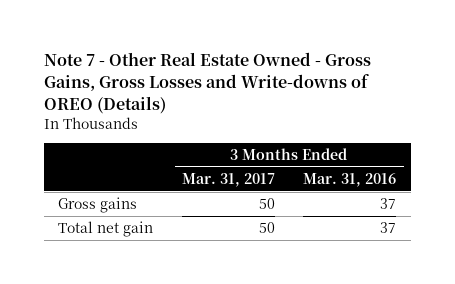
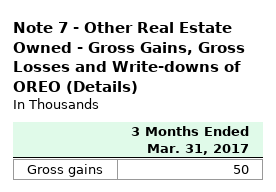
- | 3 Months Ended Mar. 31, 2017 | 3 Months Ended Mar. 31, 2016
+ | 3 Months Ended Mar. 31, 2017
- Total net gain | 50 | 37

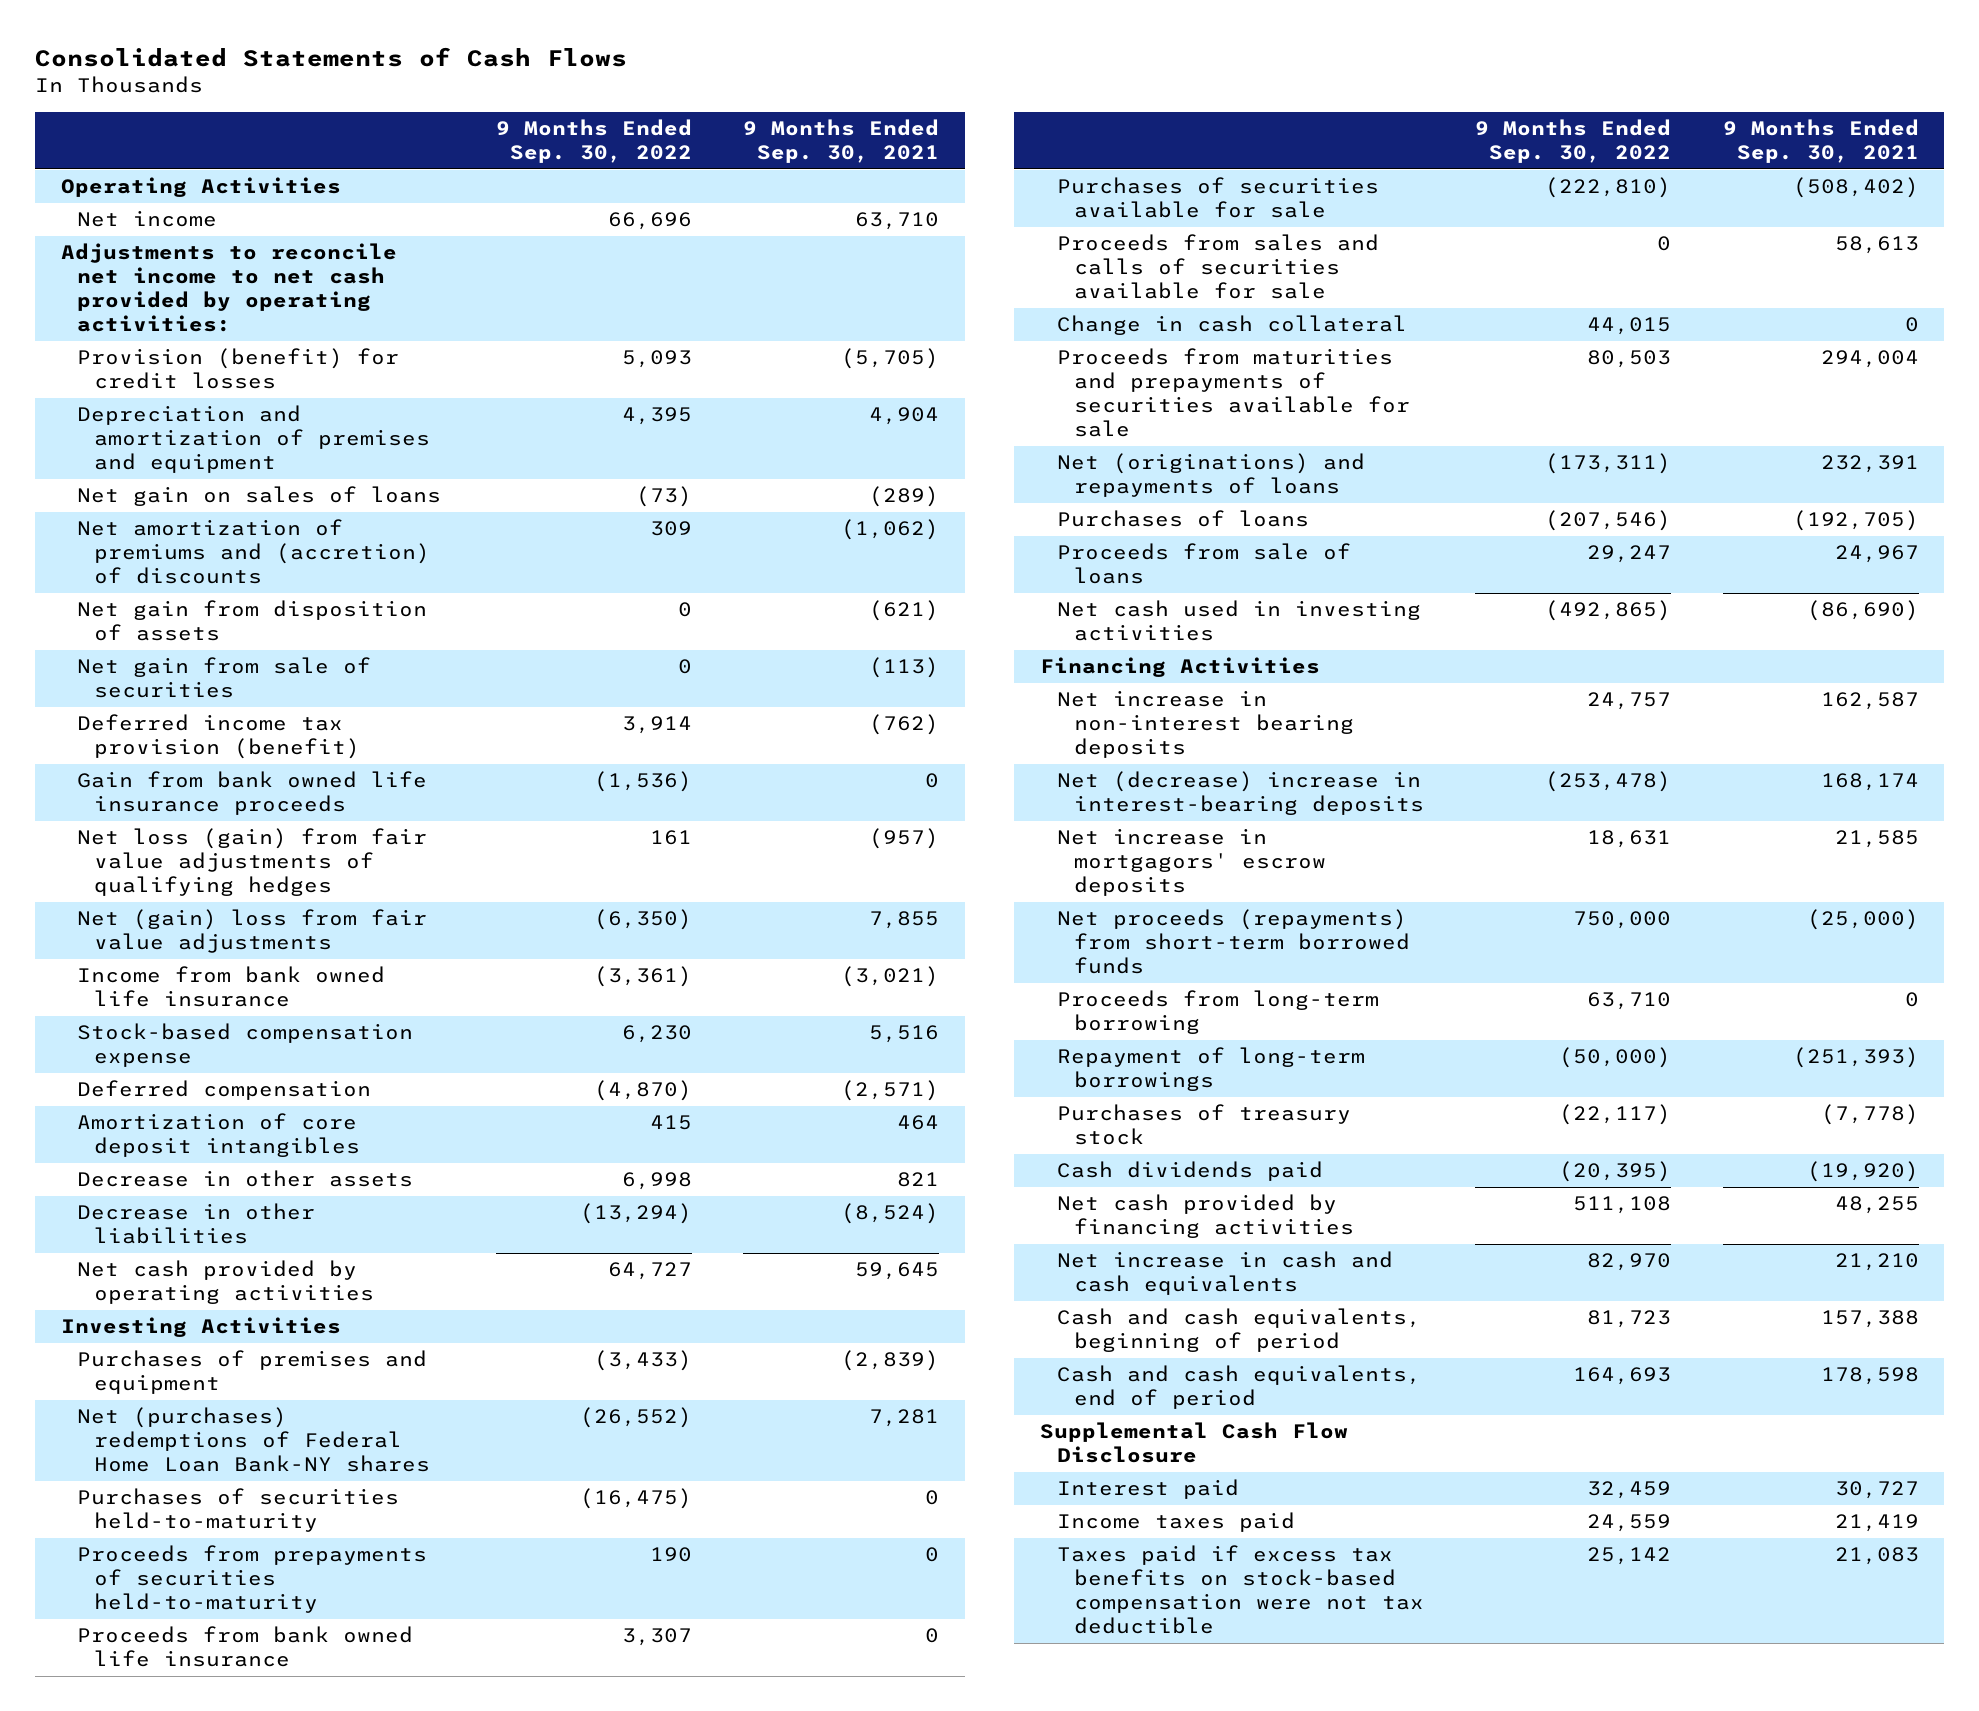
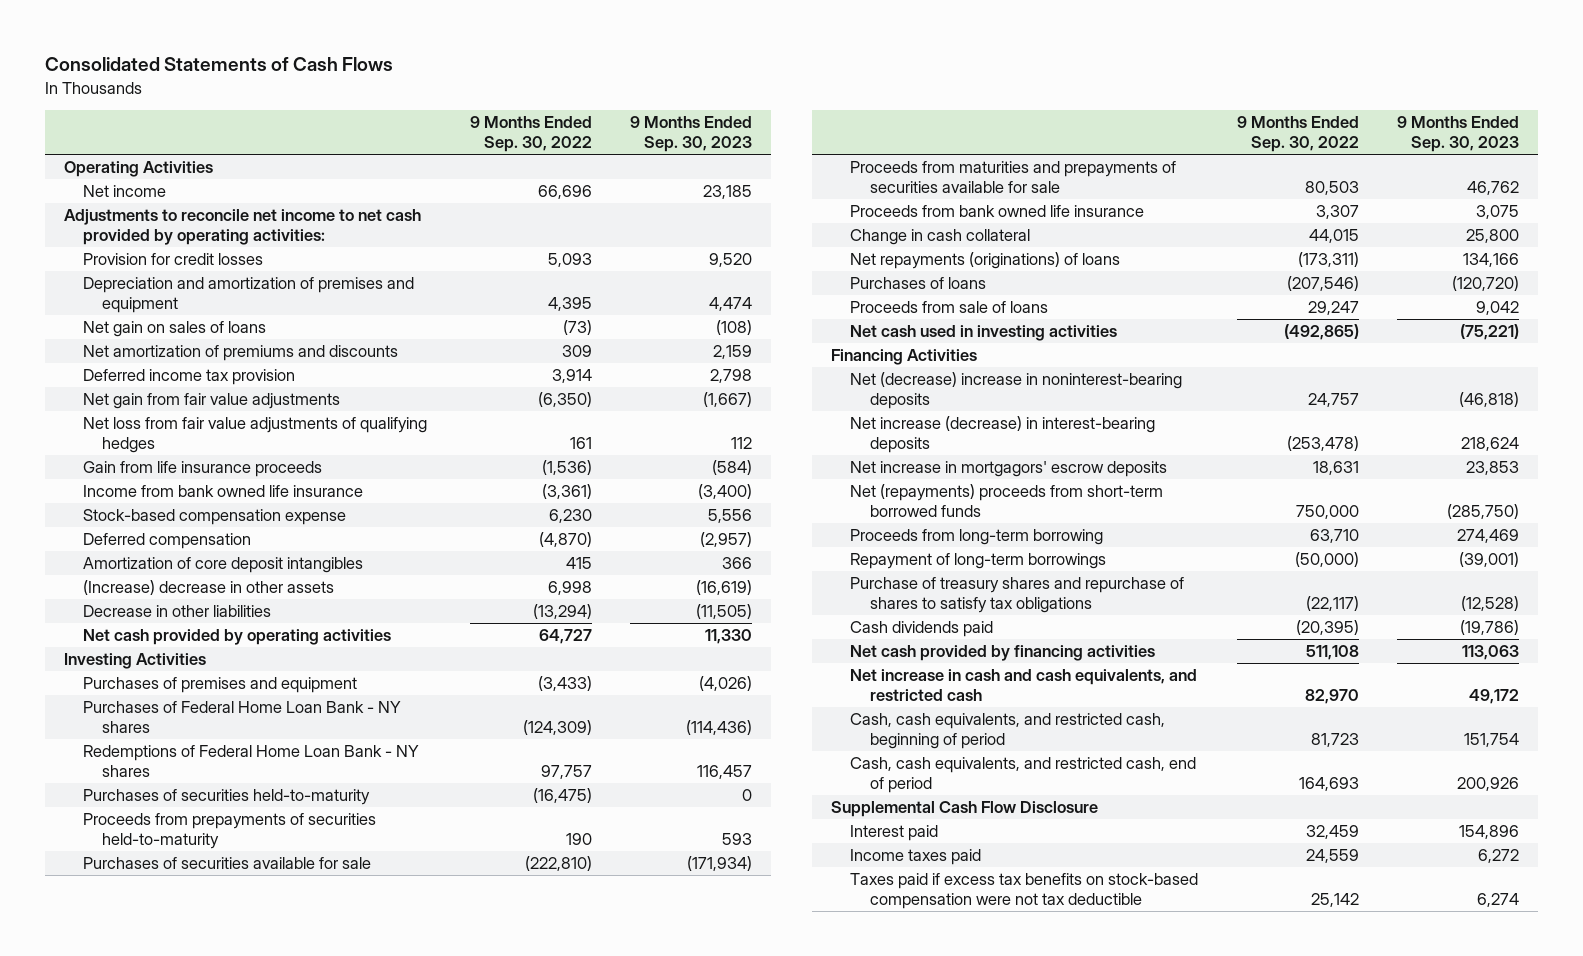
- | 9 Months Ended Sep. 30, 2022 | 9 Months Ended Sep. 30, 2021
+ | 9 Months Ended Sep. 30, 2022 | 9 Months Ended Sep. 30, 2023
- Provision (benefit) for credit losses | 5,093 | (5,705)
+ Provision for credit losses | 5,093 | 9,520
- Net amortization of premiums and (accretion) of discounts | 309 | (1,062)
- Net gain from disposition of assets | 0 | (621)
- Net gain from sale of securities | 0 | (113)
- Deferred income tax provision (benefit) | 3,914 | (762)
- Gain from bank owned life insurance proceeds | (1,536) | 0
- Net loss (gain) from fair value adjustments of qualifying hedges | 161 | (957)
- Net (gain) loss from fair value adjustments | (6,350) | 7,855
+ Net amortization of premiums and discounts | 309 | 2,159
+ Deferred income tax provision | 3,914 | 2,798
+ Net gain from fair value adjustments | (6,350) | (1,667)
+ Net loss from fair value adjustments of qualifying hedges | 161 | 112
+ Gain from life insurance proceeds | (1,536) | (584)
- Decrease in other assets | 6,998 | 821
+ (Increase) decrease in other assets | 6,998 | (16,619)
- Net (purchases) redemptions of Federal Home Loan Bank-NY shares | (26,552) | 7,281
+ Purchases of Federal Home Loan Bank - NY shares | (124,309) | (114,436)
+ Redemptions of Federal Home Loan Bank - NY shares | 97,757 | 116,457
- Proceeds from sales and calls of securities available for sale | 0 | 58,613
- Net (originations) and repayments of loans | (173,311) | 232,391
moved down: Proceeds from bank owned life insurance | 3,307 | 3,075
moved down: Change in cash collateral | 44,015 | 25,800
+ Net repayments (originations) of loans | (173,311) | 134,166
- Net increase in non-interest bearing deposits | 24,757 | 162,587
- Net (decrease) increase in interest-bearing deposits | (253,478) | 168,174
+ Net (decrease) increase in noninterest-bearing deposits | 24,757 | (46,818)
+ Net increase (decrease) in interest-bearing deposits | (253,478) | 218,624
- Net proceeds (repayments) from short-term borrowed funds | 750,000 | (25,000)
+ Net (repayments) proceeds from short-term borrowed funds | 750,000 | (285,750)
- Purchases of treasury stock | (22,117) | (7,778)
+ Purchase of treasury shares and repurchase of shares to satisfy tax obligations | (22,117) | (12,528)
- Net increase in cash and cash equivalents | 82,970 | 21,210
- Cash and cash equivalents, beginning of period | 81,723 | 157,388
- Cash and cash equivalents, end of period | 164,693 | 178,598
+ Net increase in cash and cash equivalents, and restricted cash | 82,970 | 49,172
+ Cash, cash equivalents, and restricted cash, beginning of period | 81,723 | 151,754
+ Cash, cash equivalents, and restricted cash, end of period | 164,693 | 200,926

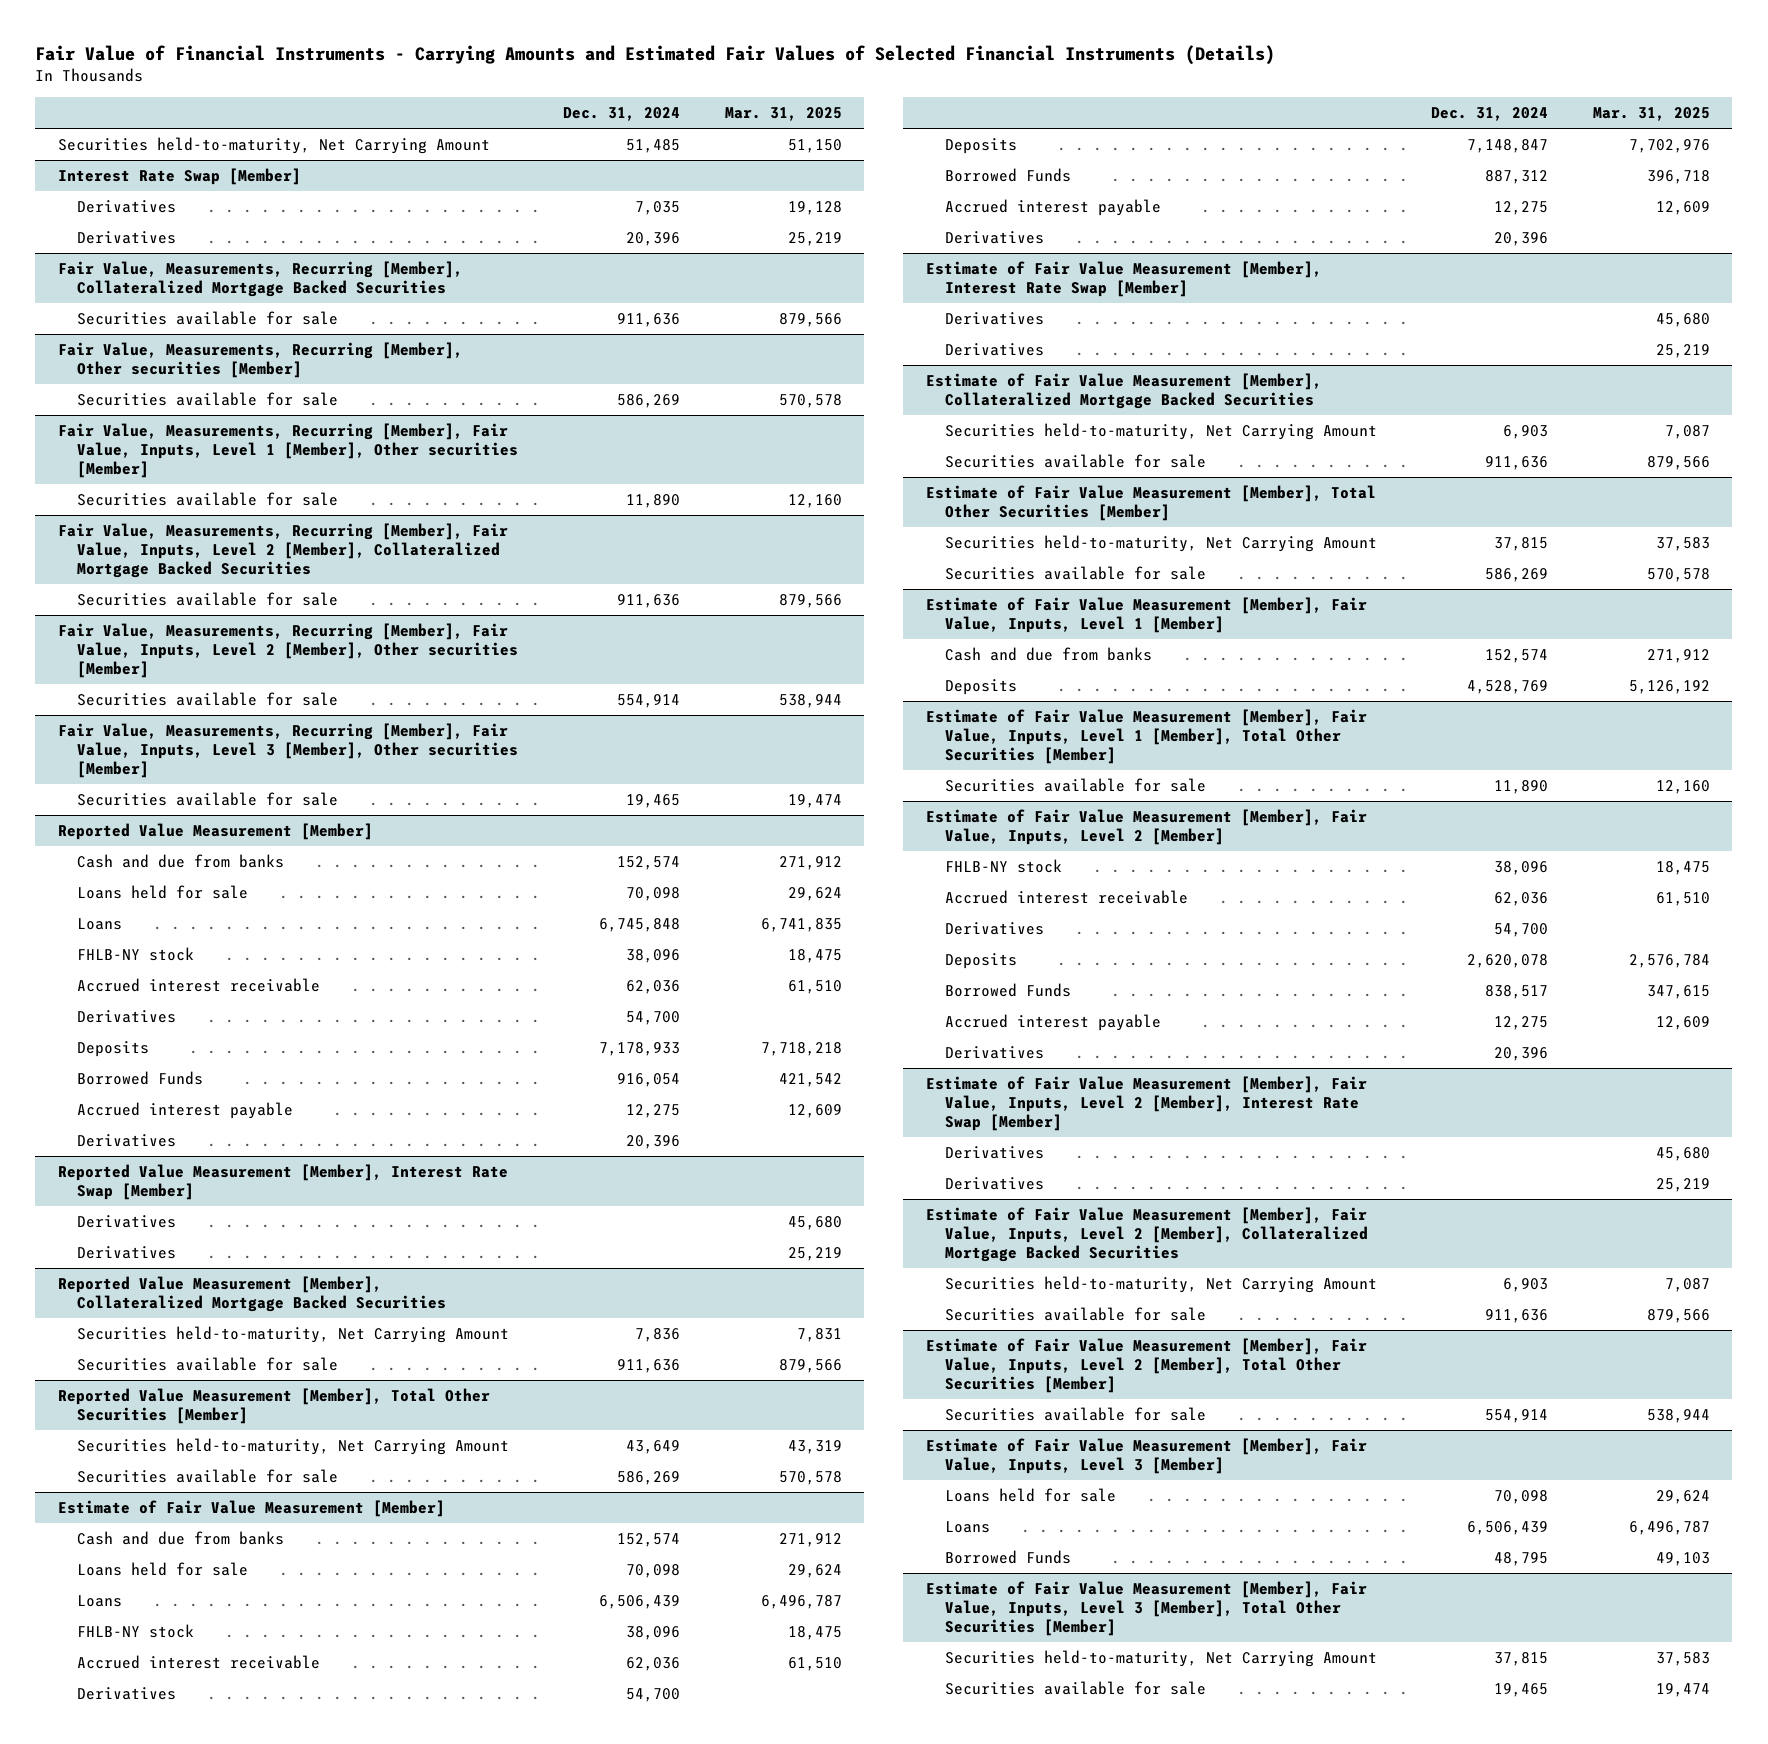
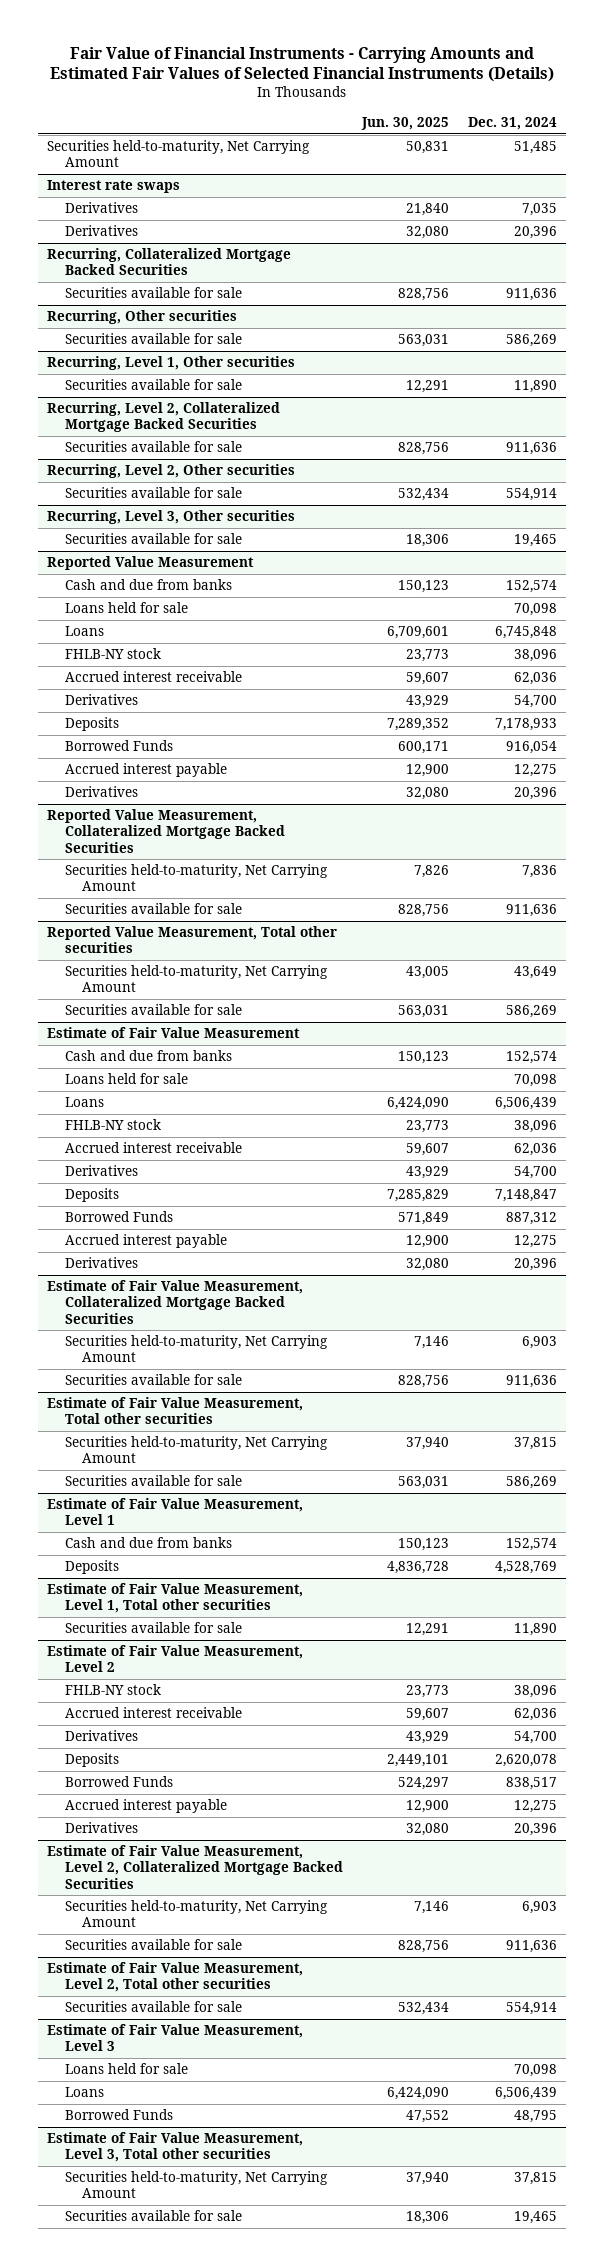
- | Dec. 31, 2024 | Mar. 31, 2025
+ | Jun. 30, 2025 | Dec. 31, 2024
- Interest Rate Swap [Member]
+ Interest rate swaps
- Fair Value, Measurements, Recurring [Member], Collateralized Mortgage Backed Securities
+ Recurring, Collateralized Mortgage Backed Securities
- Fair Value, Measurements, Recurring [Member], Other securities [Member]
+ Recurring, Other securities
- Fair Value, Measurements, Recurring [Member], Fair Value, Inputs, Level 1 [Member], Other securities [Member]
+ Recurring, Level 1, Other securities
- Fair Value, Measurements, Recurring [Member], Fair Value, Inputs, Level 2 [Member], Collateralized Mortgage Backed Securities
+ Recurring, Level 2, Collateralized Mortgage Backed Securities
- Fair Value, Measurements, Recurring [Member], Fair Value, Inputs, Level 2 [Member], Other securities [Member]
+ Recurring, Level 2, Other securities
- Fair Value, Measurements, Recurring [Member], Fair Value, Inputs, Level 3 [Member], Other securities [Member]
+ Recurring, Level 3, Other securities
- Reported Value Measurement [Member]
+ Reported Value Measurement
- Reported Value Measurement [Member], Interest Rate Swap [Member]
- Derivatives | | 45,680
- Derivatives | | 25,219
- Reported Value Measurement [Member], Collateralized Mortgage Backed Securities
+ Reported Value Measurement, Collateralized Mortgage Backed Securities
- Reported Value Measurement [Member], Total Other Securities [Member]
+ Reported Value Measurement, Total other securities
- Estimate of Fair Value Measurement [Member]
+ Estimate of Fair Value Measurement
- Estimate of Fair Value Measurement [Member], Interest Rate Swap [Member]
- Derivatives | | 45,680
- Derivatives | | 25,219
- Estimate of Fair Value Measurement [Member], Collateralized Mortgage Backed Securities
+ Estimate of Fair Value Measurement, Collateralized Mortgage Backed Securities
- Estimate of Fair Value Measurement [Member], Total Other Securities [Member]
+ Estimate of Fair Value Measurement, Total other securities
- Estimate of Fair Value Measurement [Member], Fair Value, Inputs, Level 1 [Member]
+ Estimate of Fair Value Measurement, Level 1
- Estimate of Fair Value Measurement [Member], Fair Value, Inputs, Level 1 [Member], Total Other Securities [Member]
+ Estimate of Fair Value Measurement, Level 1, Total other securities
- Estimate of Fair Value Measurement [Member], Fair Value, Inputs, Level 2 [Member]
+ Estimate of Fair Value Measurement, Level 2
- Estimate of Fair Value Measurement [Member], Fair Value, Inputs, Level 2 [Member], Interest Rate Swap [Member]
- Derivatives | | 45,680
- Derivatives | | 25,219
- Estimate of Fair Value Measurement [Member], Fair Value, Inputs, Level 2 [Member], Collateralized Mortgage Backed Securities
+ Estimate of Fair Value Measurement, Level 2, Collateralized Mortgage Backed Securities
- Estimate of Fair Value Measurement [Member], Fair Value, Inputs, Level 2 [Member], Total Other Securities [Member]
+ Estimate of Fair Value Measurement, Level 2, Total other securities
- Estimate of Fair Value Measurement [Member], Fair Value, Inputs, Level 3 [Member]
+ Estimate of Fair Value Measurement, Level 3
- Estimate of Fair Value Measurement [Member], Fair Value, Inputs, Level 3 [Member], Total Other Securities [Member]
+ Estimate of Fair Value Measurement, Level 3, Total other securities

